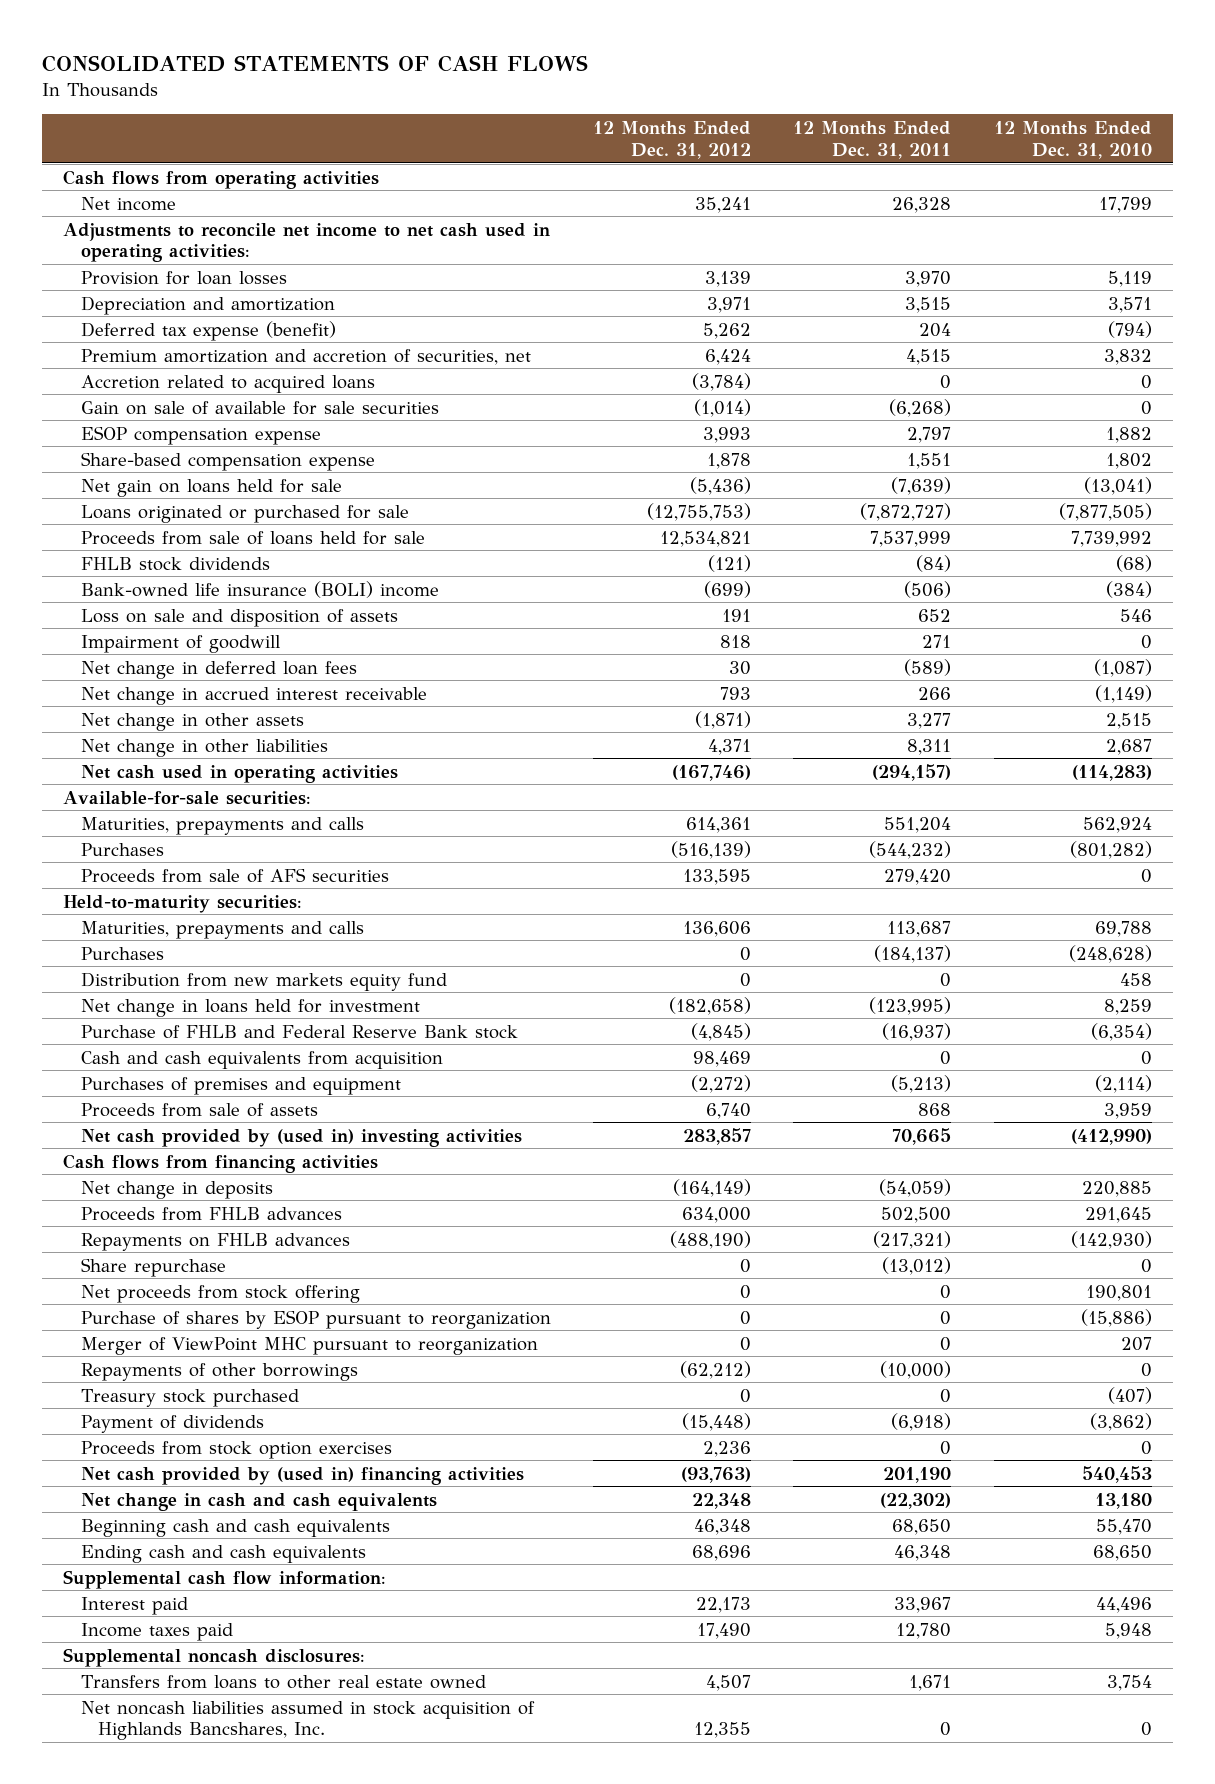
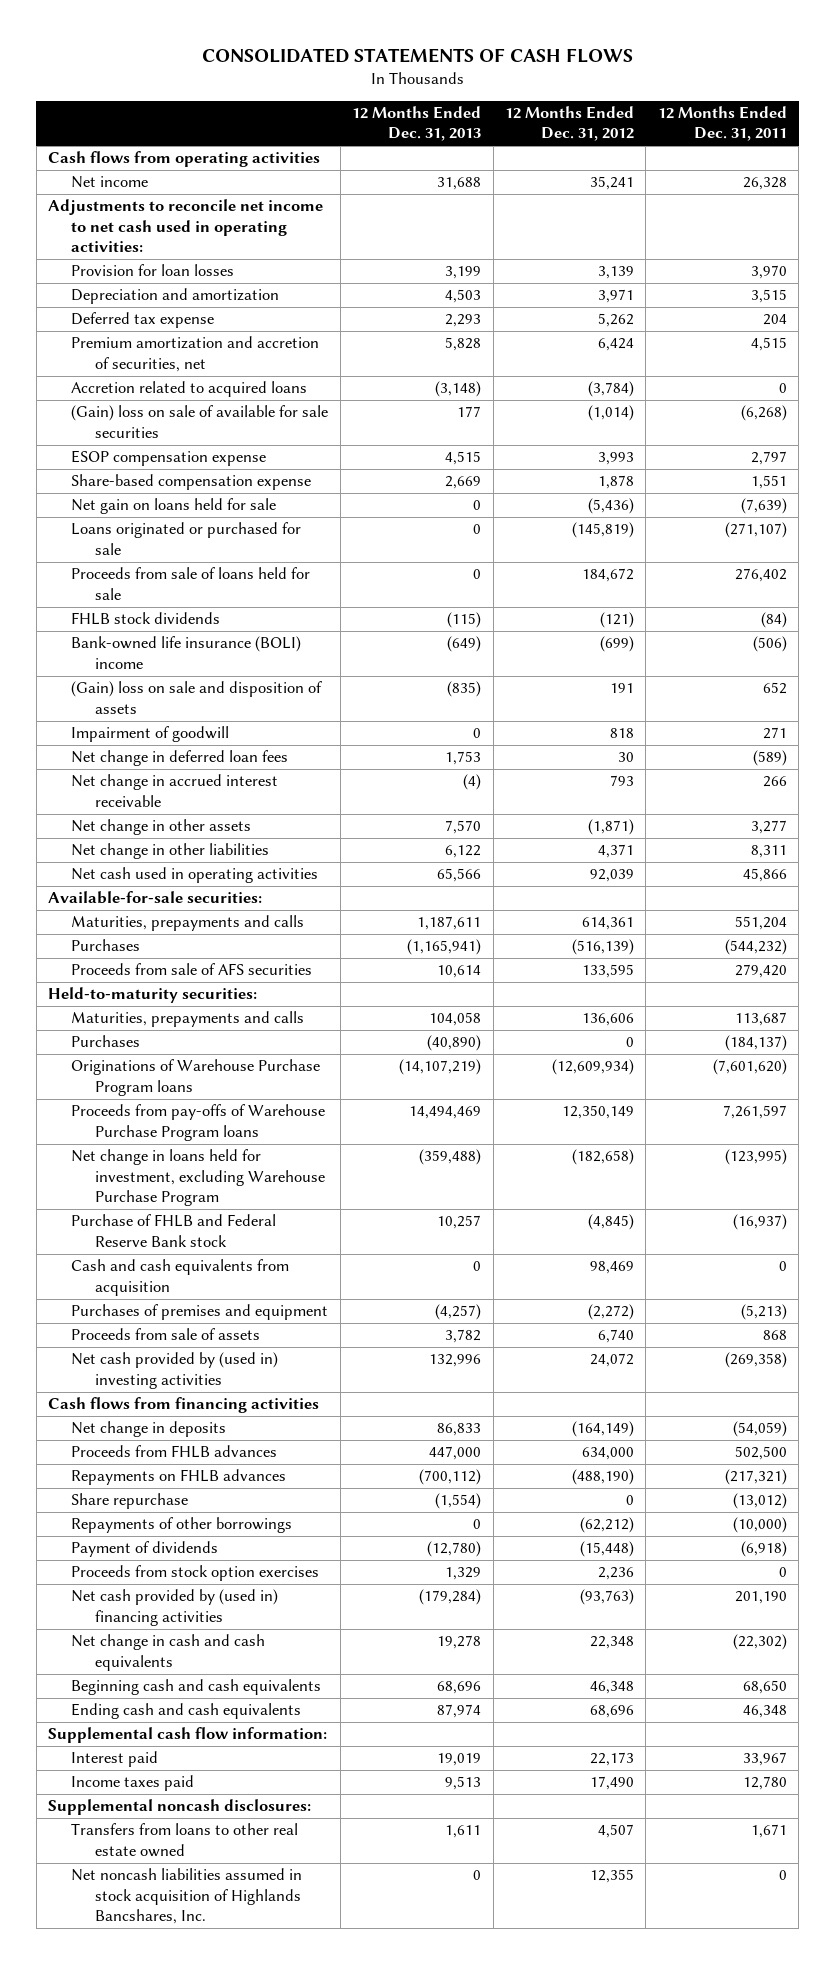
- | 12 Months Ended Dec. 31, 2012 | 12 Months Ended Dec. 31, 2011 | 12 Months Ended Dec. 31, 2010
+ | 12 Months Ended Dec. 31, 2013 | 12 Months Ended Dec. 31, 2012 | 12 Months Ended Dec. 31, 2011
- Deferred tax expense (benefit) | 5,262 | 204 | (794)
+ Deferred tax expense | 2,293 | 5,262 | 204
- Gain on sale of available for sale securities | (1,014) | (6,268) | 0
+ (Gain) loss on sale of available for sale securities | 177 | (1,014) | (6,268)
- Loans originated or purchased for sale | (12,755,753) | (7,872,727) | (7,877,505)
- Proceeds from sale of loans held for sale | 12,534,821 | 7,537,999 | 7,739,992
+ Loans originated or purchased for sale | 0 | (145,819) | (271,107)
+ Proceeds from sale of loans held for sale | 0 | 184,672 | 276,402
- Loss on sale and disposition of assets | 191 | 652 | 546
+ (Gain) loss on sale and disposition of assets | (835) | 191 | 652
- Net cash used in operating activities | (167,746) | (294,157) | (114,283)
+ Net cash used in operating activities | 65,566 | 92,039 | 45,866
- Distribution from new markets equity fund | 0 | 0 | 458
- Net change in loans held for investment | (182,658) | (123,995) | 8,259
+ Originations of Warehouse Purchase Program loans | (14,107,219) | (12,609,934) | (7,601,620)
+ Proceeds from pay-offs of Warehouse Purchase Program loans | 14,494,469 | 12,350,149 | 7,261,597
+ Net change in loans held for investment, excluding Warehouse Purchase Program | (359,488) | (182,658) | (123,995)
- Net cash provided by (used in) investing activities | 283,857 | 70,665 | (412,990)
+ Net cash provided by (used in) investing activities | 132,996 | 24,072 | (269,358)
- Net proceeds from stock offering | 0 | 0 | 190,801
- Purchase of shares by ESOP pursuant to reorganization | 0 | 0 | (15,886)
- Merger of ViewPoint MHC pursuant to reorganization | 0 | 0 | 207
- Treasury stock purchased | 0 | 0 | (407)

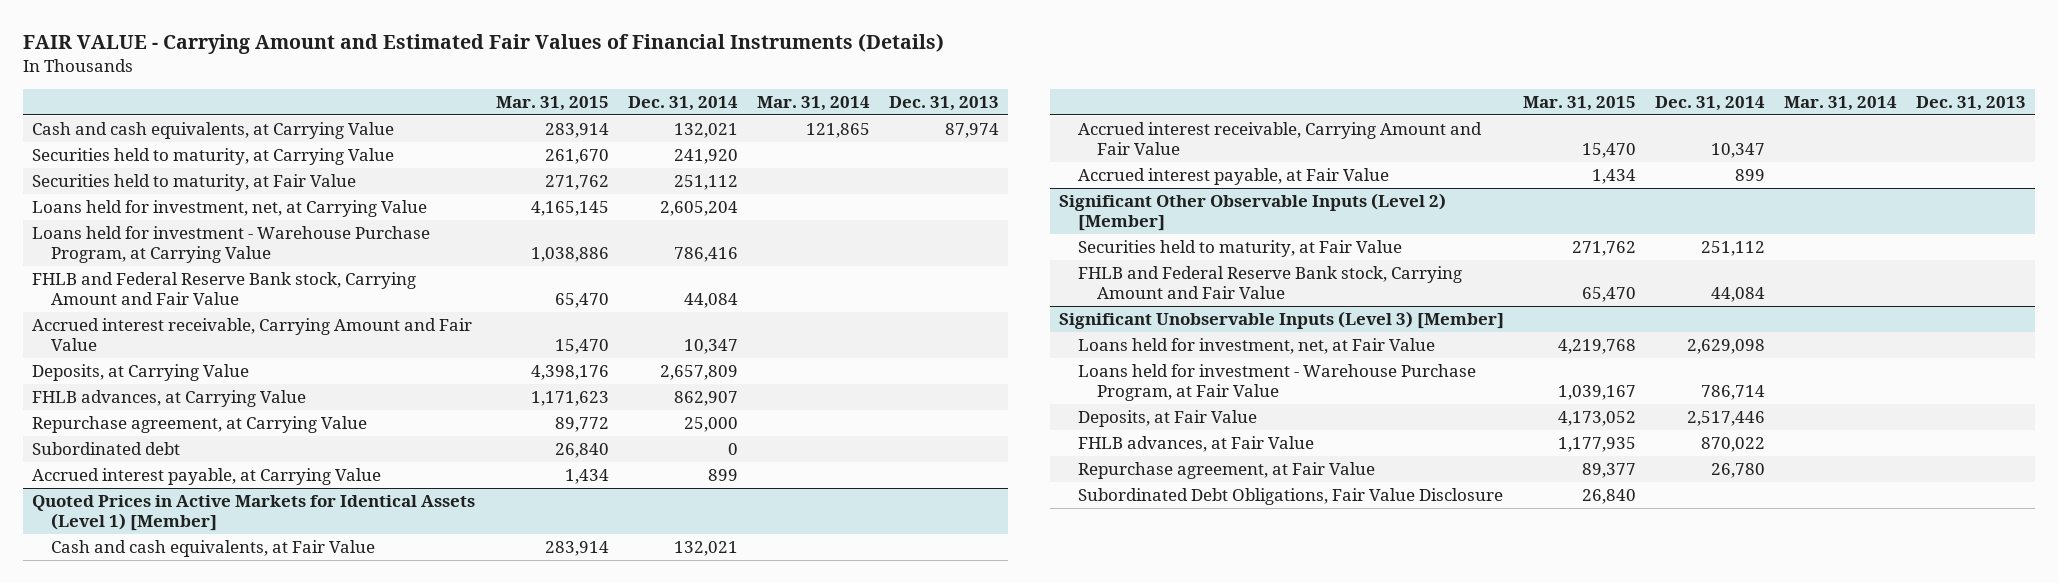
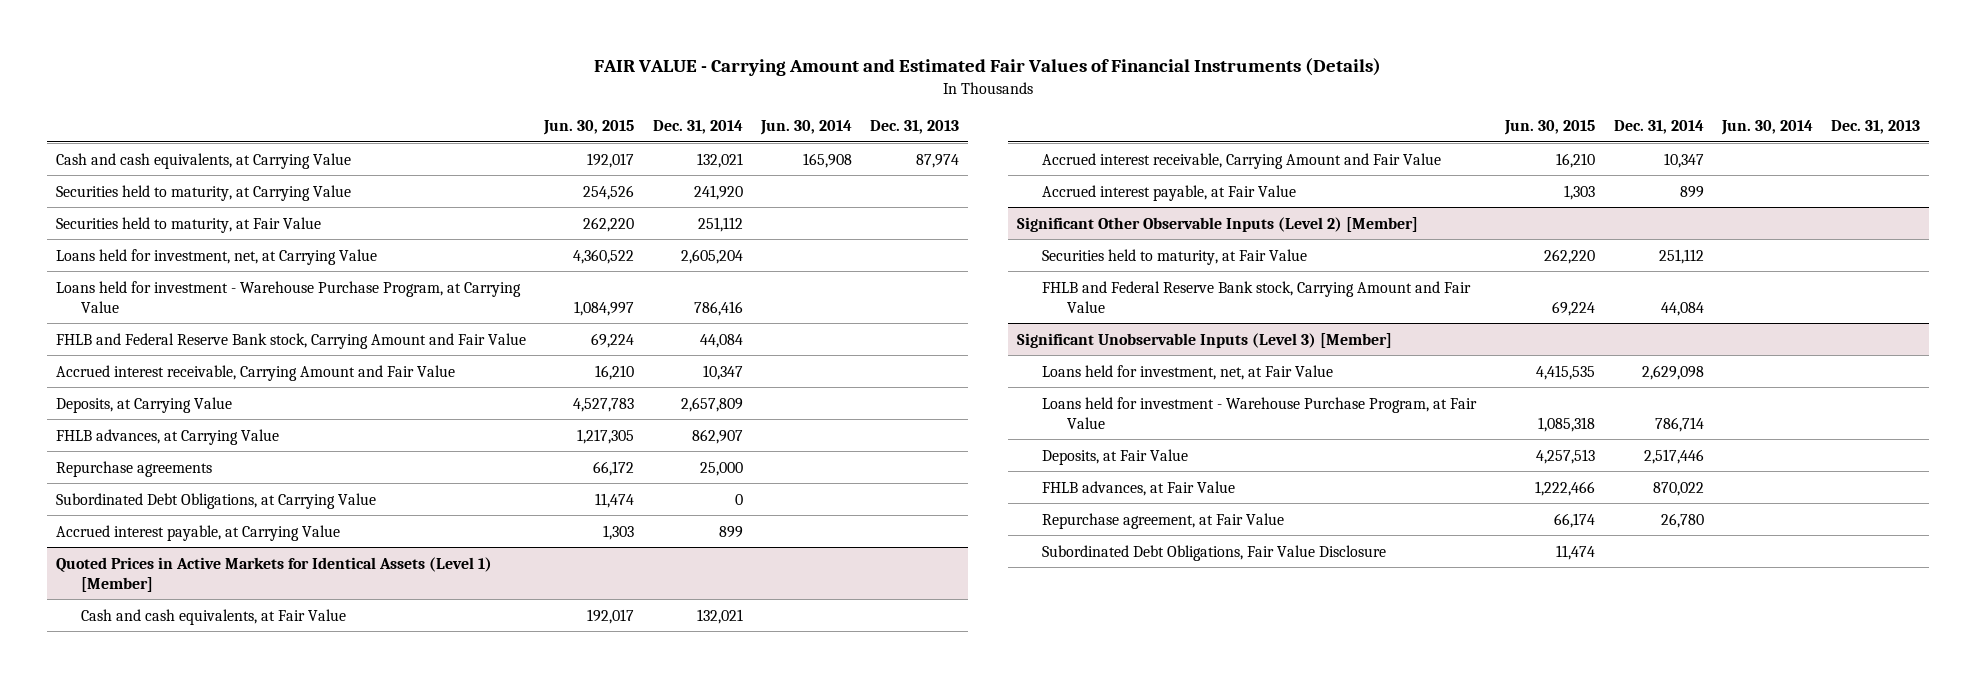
- | Mar. 31, 2015 | Dec. 31, 2014 | Mar. 31, 2014 | Dec. 31, 2013
+ | Jun. 30, 2015 | Dec. 31, 2014 | Jun. 30, 2014 | Dec. 31, 2013
- Repurchase agreement, at Carrying Value | 89,772 | 25,000 | |
- Subordinated debt | 26,840 | 0 | |
+ Repurchase agreements | 66,172 | 25,000 | |
+ Subordinated Debt Obligations, at Carrying Value | 11,474 | 0 | |

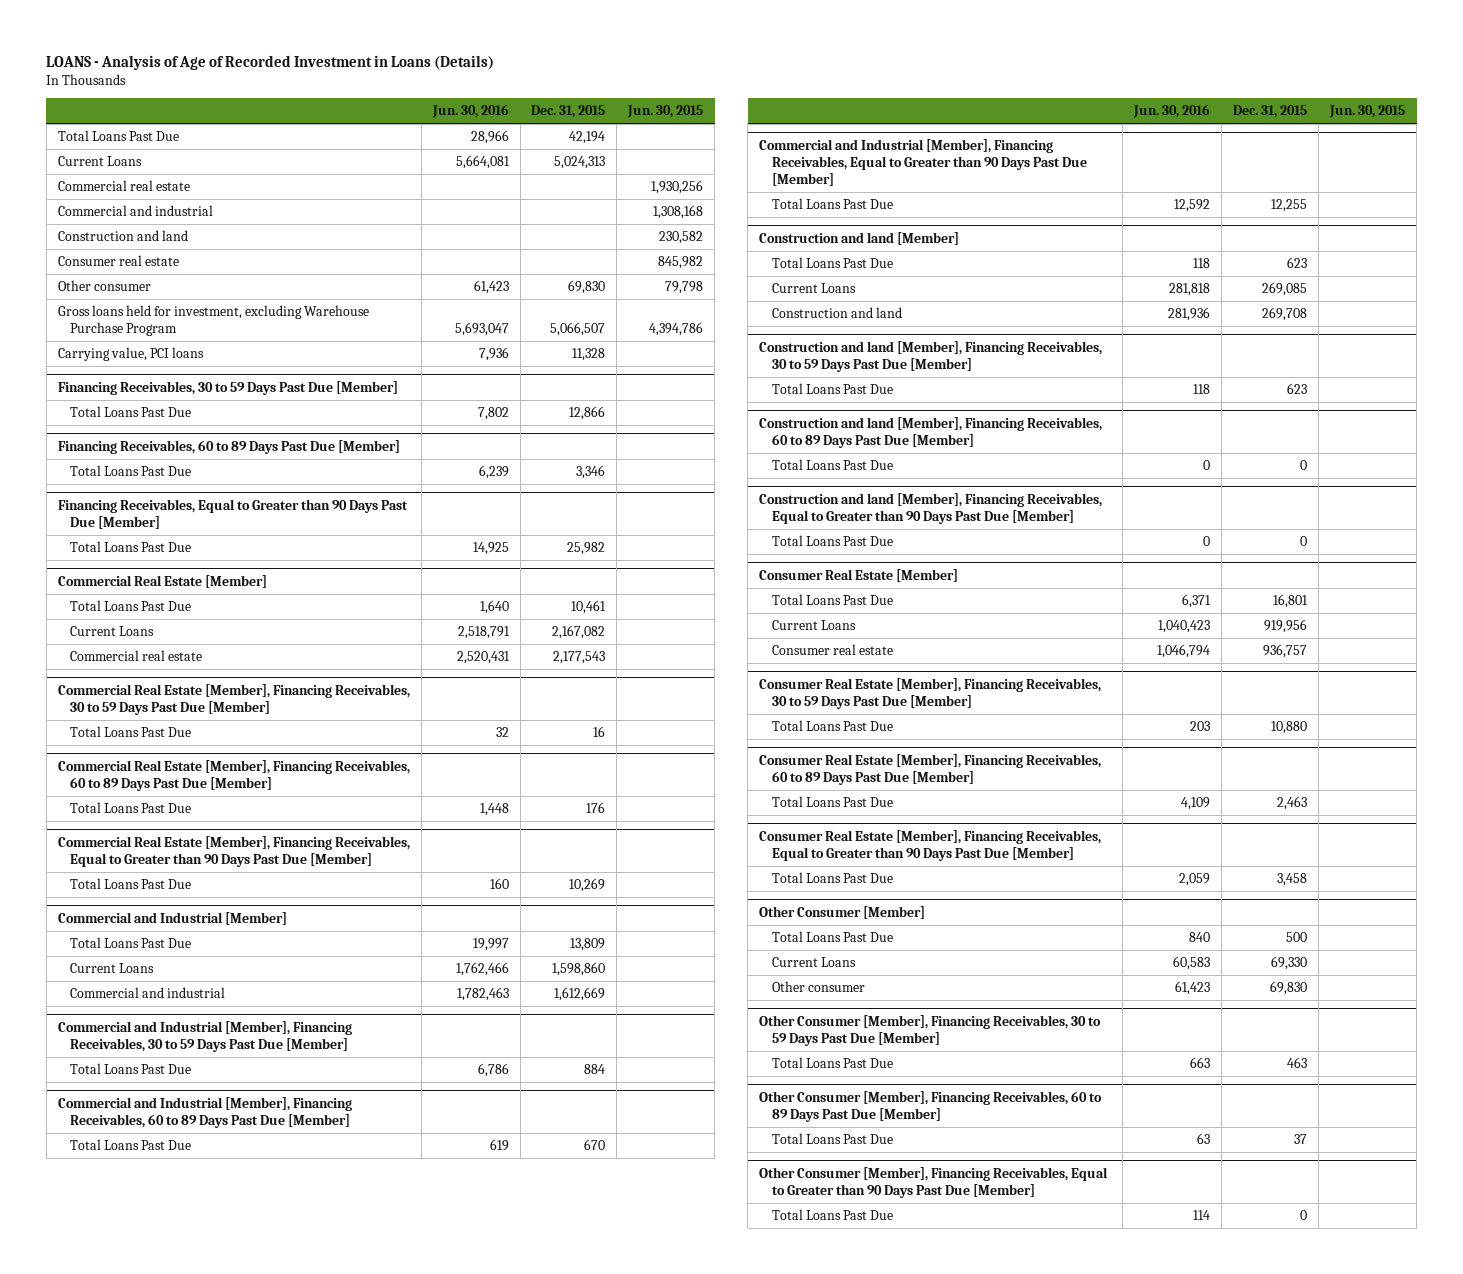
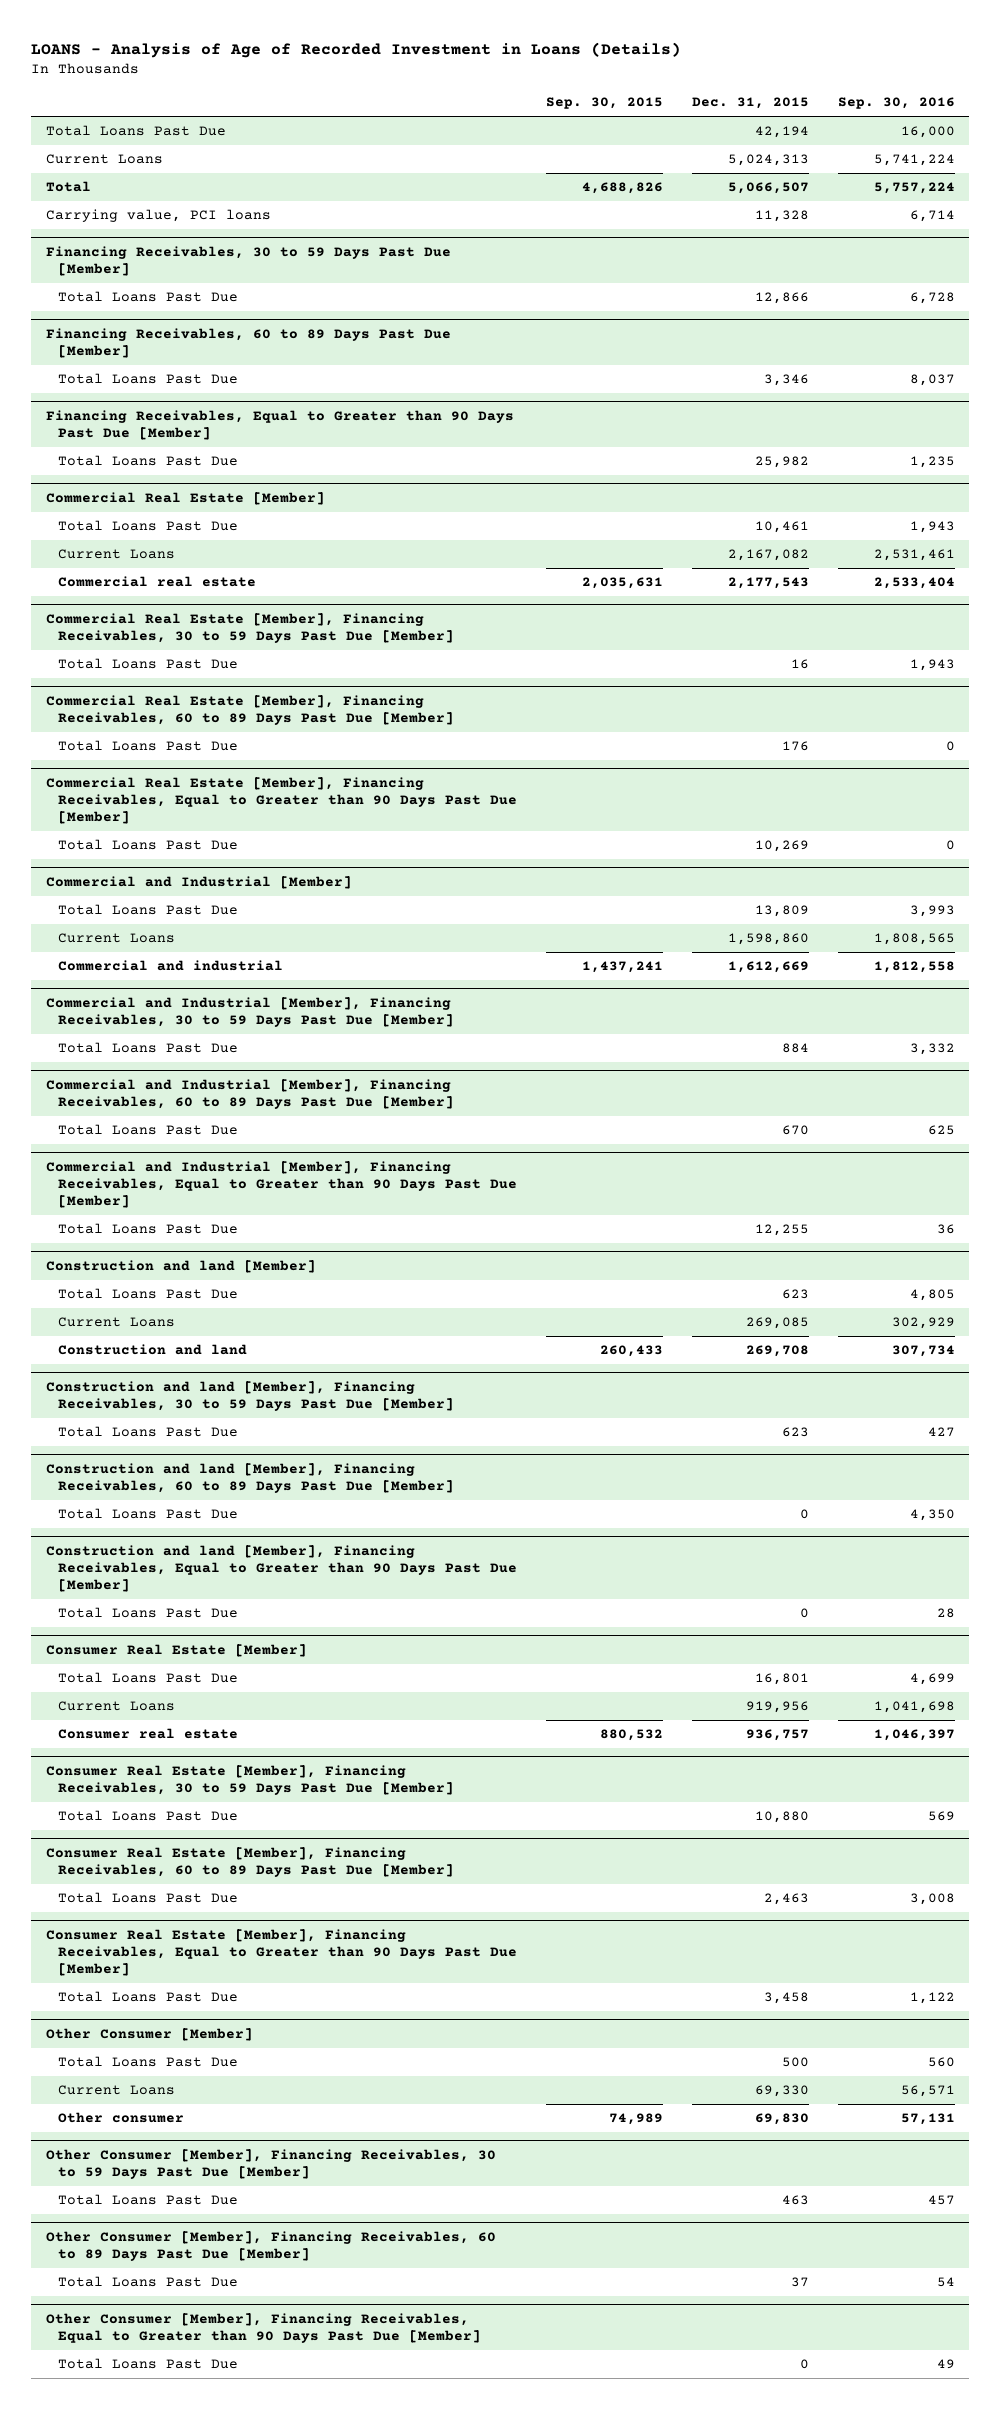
- | Jun. 30, 2016 | Dec. 31, 2015 | Jun. 30, 2015
+ | Sep. 30, 2015 | Dec. 31, 2015 | Sep. 30, 2016
- Commercial real estate | | | 1,930,256
- Commercial and industrial | | | 1,308,168
- Construction and land | | | 230,582
- Consumer real estate | | | 845,982
- Other consumer | 61,423 | 69,830 | 79,798
- Gross loans held for investment, excluding Warehouse Purchase Program | 5,693,047 | 5,066,507 | 4,394,786
+ Total | 4,688,826 | 5,066,507 | 5,757,224

